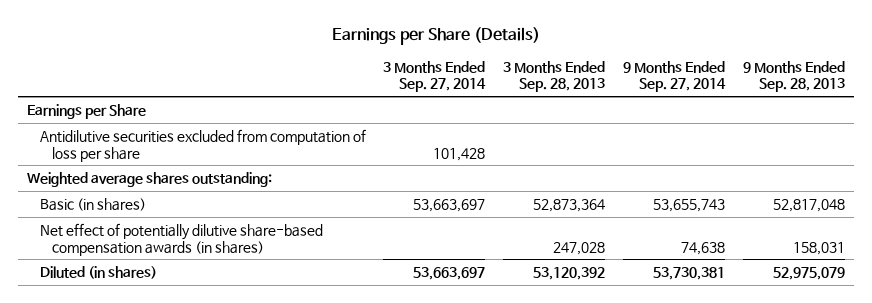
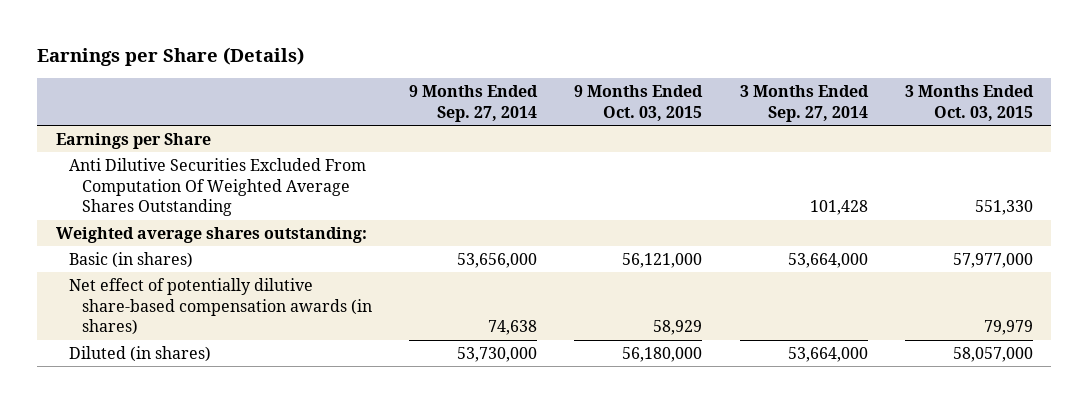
- | 3 Months Ended Sep. 27, 2014 | 3 Months Ended Sep. 28, 2013 | 9 Months Ended Sep. 27, 2014 | 9 Months Ended Sep. 28, 2013
+ | 9 Months Ended Sep. 27, 2014 | 9 Months Ended Oct. 03, 2015 | 3 Months Ended Sep. 27, 2014 | 3 Months Ended Oct. 03, 2015
- Antidilutive securities excluded from computation of loss per share | 101,428 | | |
+ Anti Dilutive Securities Excluded From Computation Of Weighted Average Shares Outstanding | | | 101,428 | 551,330
- Basic (in shares) | 53,663,697 | 52,873,364 | 53,655,743 | 52,817,048
+ Basic (in shares) | 53,656,000 | 56,121,000 | 53,664,000 | 57,977,000
- Diluted (in shares) | 53,663,697 | 53,120,392 | 53,730,381 | 52,975,079
+ Diluted (in shares) | 53,730,000 | 56,180,000 | 53,664,000 | 58,057,000

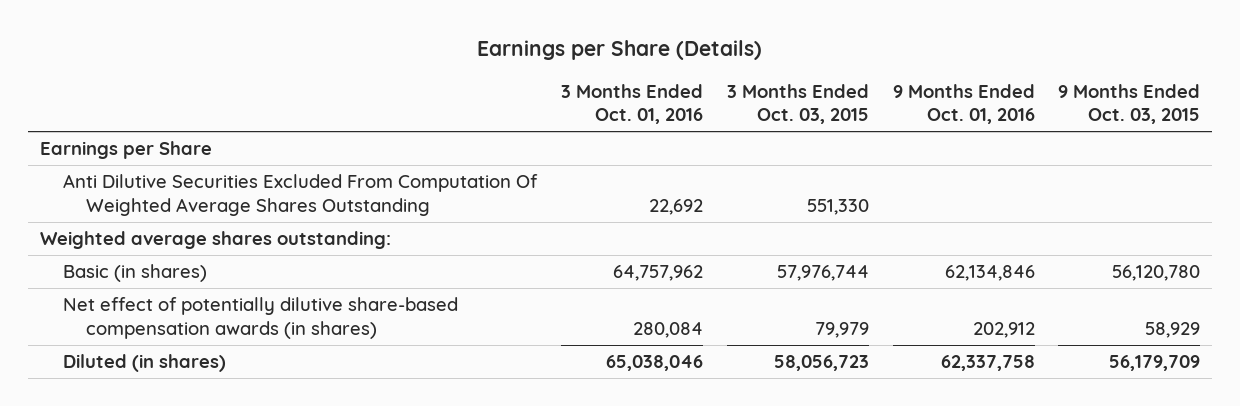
- | 9 Months Ended Sep. 27, 2014 | 9 Months Ended Oct. 03, 2015 | 3 Months Ended Sep. 27, 2014 | 3 Months Ended Oct. 03, 2015
+ | 3 Months Ended Oct. 01, 2016 | 3 Months Ended Oct. 03, 2015 | 9 Months Ended Oct. 01, 2016 | 9 Months Ended Oct. 03, 2015
- Basic (in shares) | 53,656,000 | 56,121,000 | 53,664,000 | 57,977,000
+ Basic (in shares) | 64,757,962 | 57,976,744 | 62,134,846 | 56,120,780
- Diluted (in shares) | 53,730,000 | 56,180,000 | 53,664,000 | 58,057,000
+ Diluted (in shares) | 65,038,046 | 58,056,723 | 62,337,758 | 56,179,709

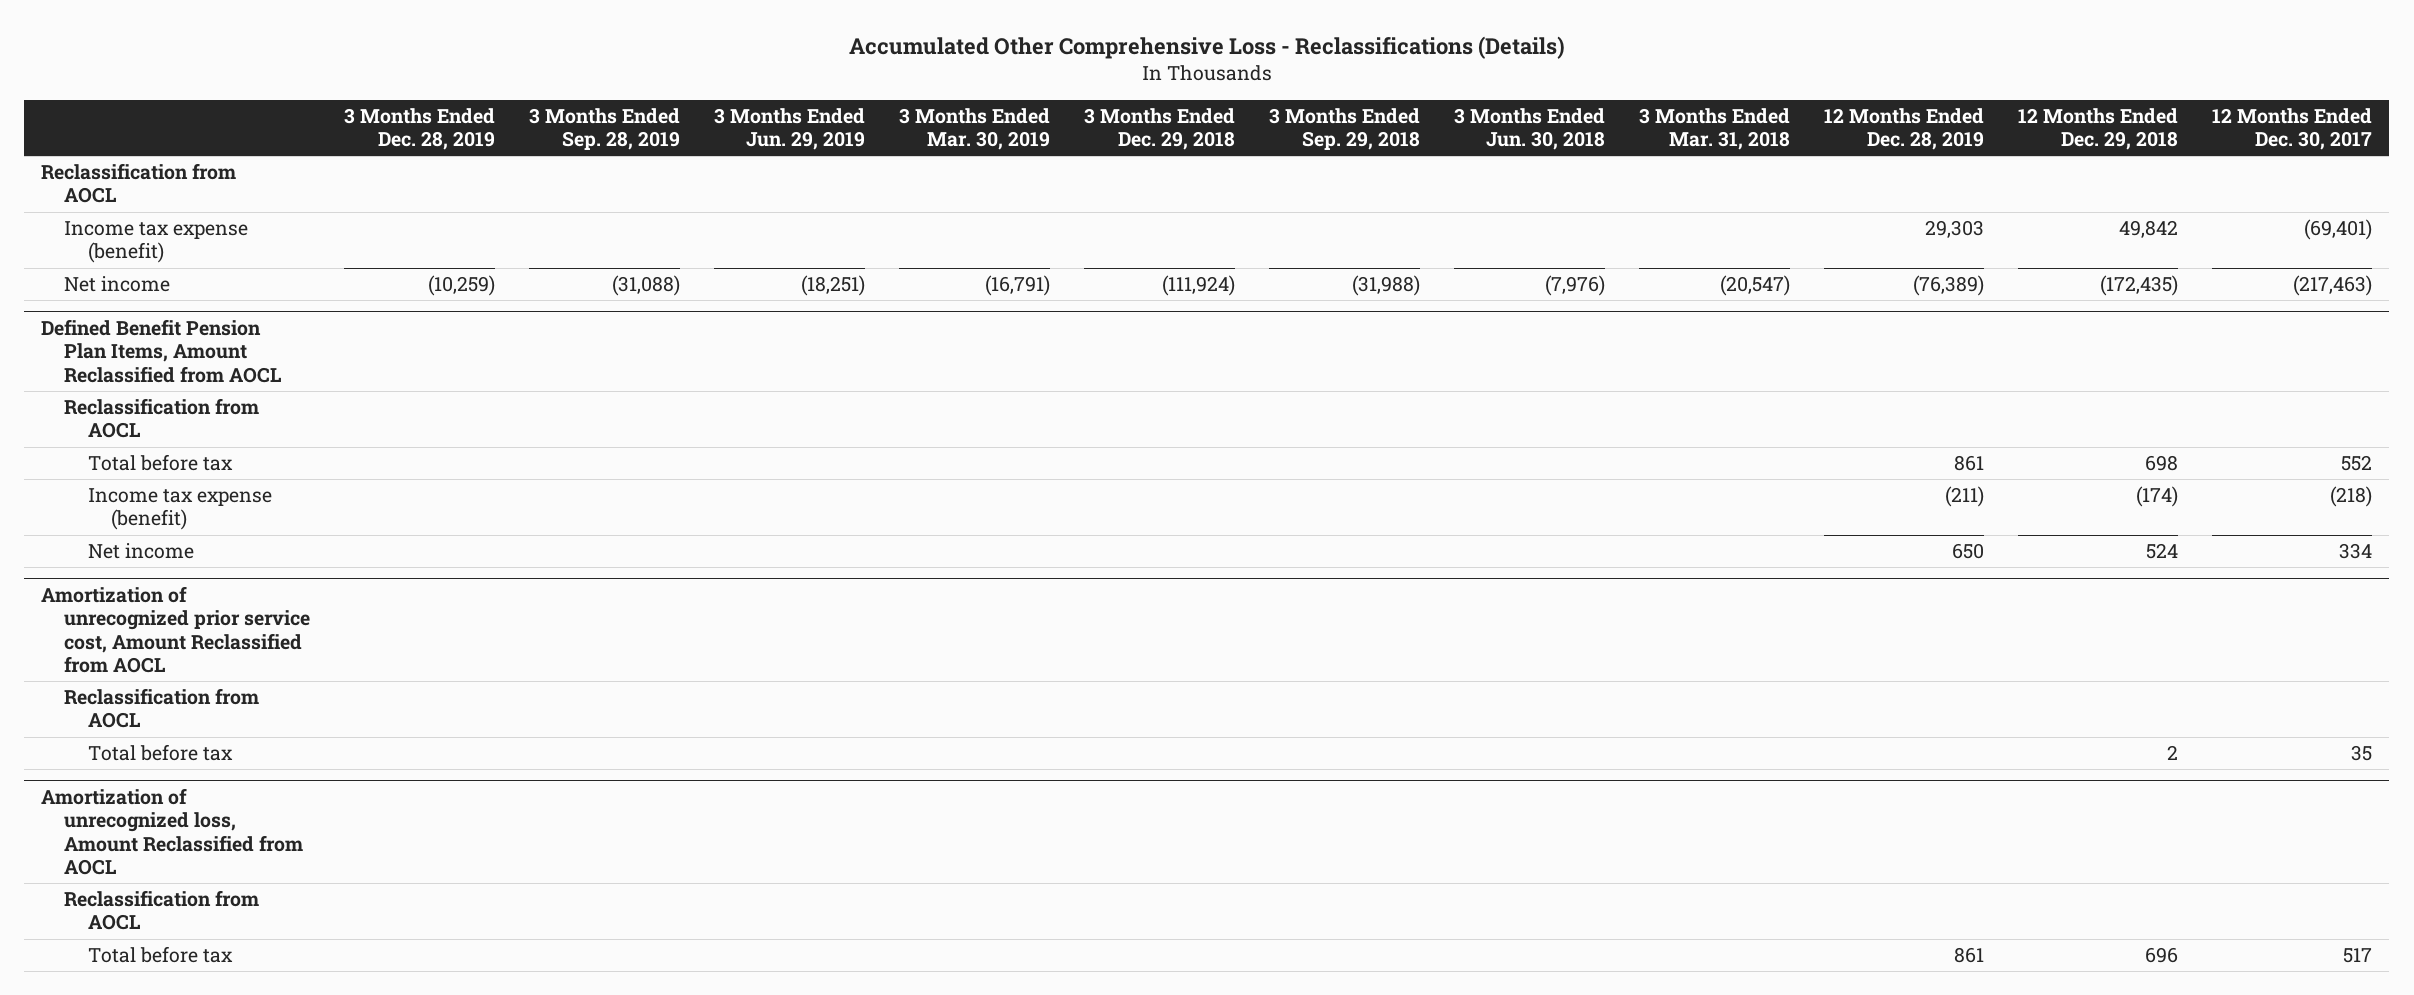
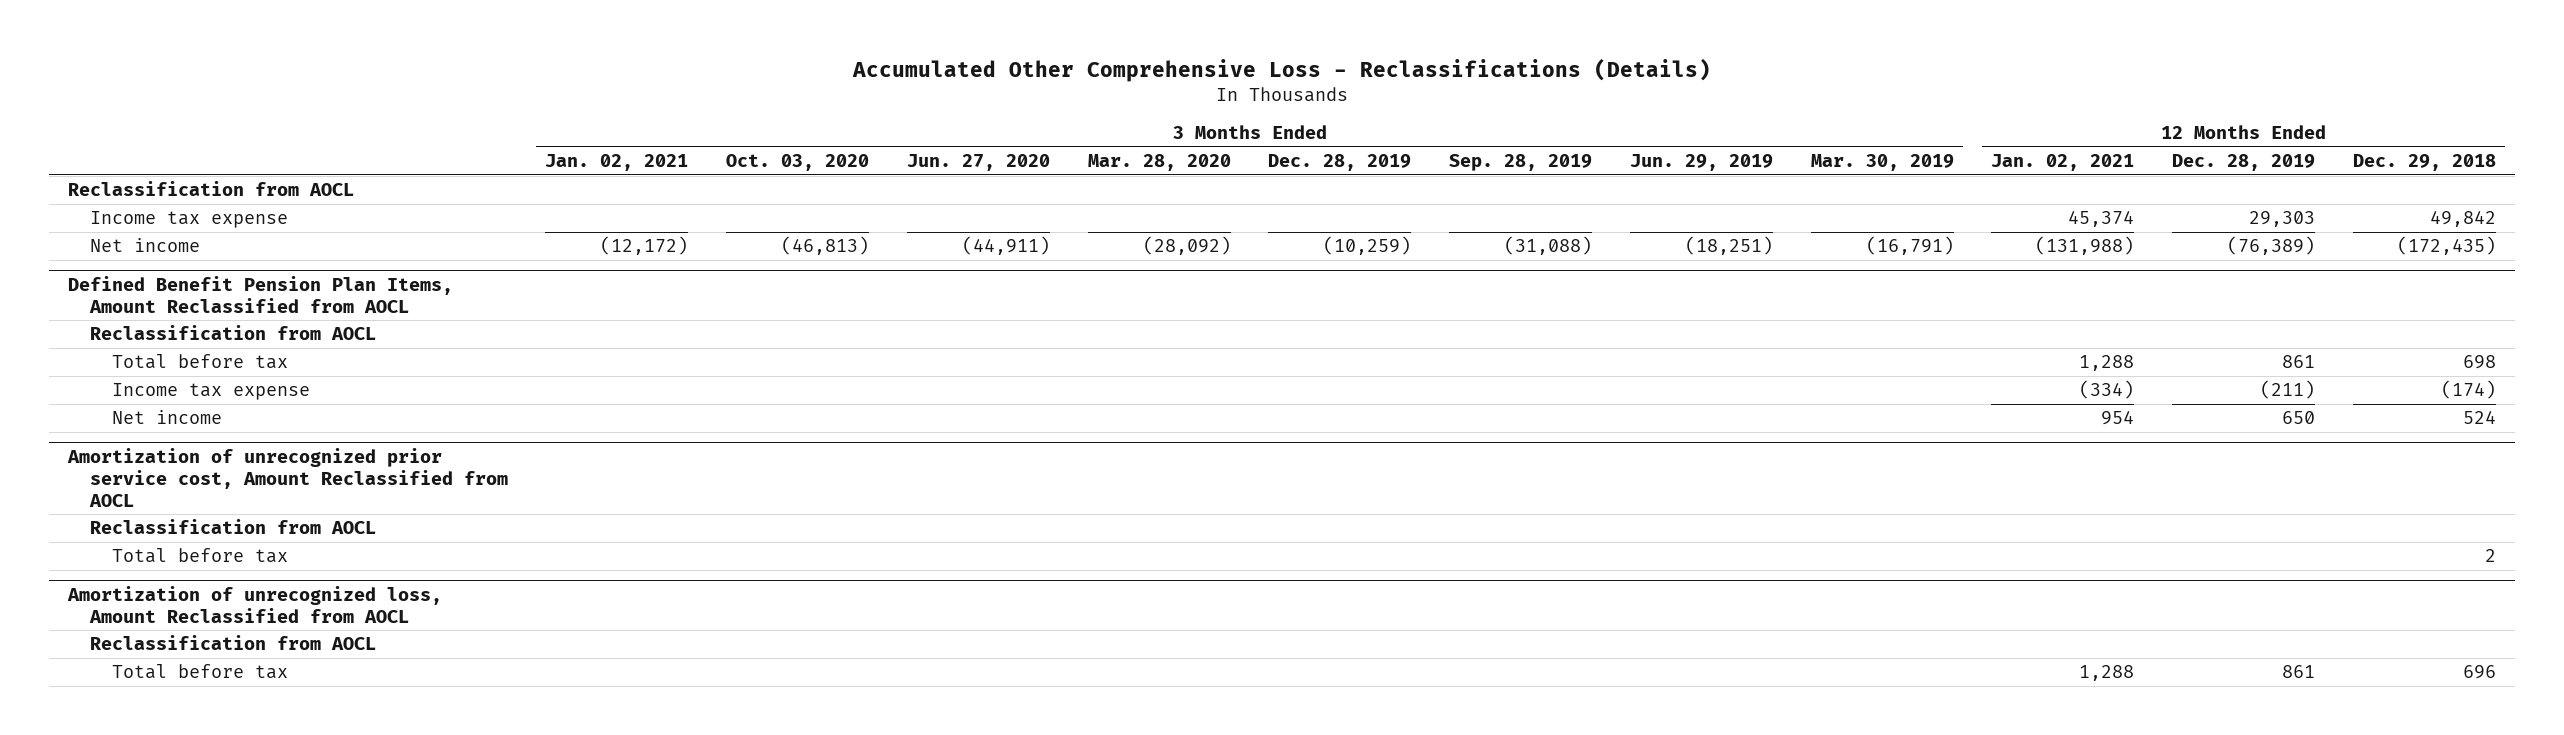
- | 3 Months Ended Dec. 28, 2019 | 3 Months Ended Sep. 28, 2019 | 3 Months Ended Jun. 29, 2019 | 3 Months Ended Mar. 30, 2019 | 3 Months Ended Dec. 29, 2018 | 3 Months Ended Sep. 29, 2018 | 3 Months Ended Jun. 30, 2018 | 3 Months Ended Mar. 31, 2018 | 12 Months Ended Dec. 28, 2019 | 12 Months Ended Dec. 29, 2018 | 12 Months Ended Dec. 30, 2017
+ | 3 Months Ended Jan. 02, 2021 | 3 Months Ended Oct. 03, 2020 | 3 Months Ended Jun. 27, 2020 | 3 Months Ended Mar. 28, 2020 | 3 Months Ended Dec. 28, 2019 | 3 Months Ended Sep. 28, 2019 | 3 Months Ended Jun. 29, 2019 | 3 Months Ended Mar. 30, 2019 | 12 Months Ended Jan. 02, 2021 | 12 Months Ended Dec. 28, 2019 | 12 Months Ended Dec. 29, 2018
- Income tax expense (benefit) | | | | | | | | | 29,303 | 49,842 | (69,401)
+ Income tax expense | | | | | | | | | 45,374 | 29,303 | 49,842
@ Defined Benefit Pension Plan Items, Amount Reclassified from AOCL
- Income tax expense (benefit) | | | | | | | | | (211) | (174) | (218)
+ Income tax expense | | | | | | | | | (334) | (211) | (174)

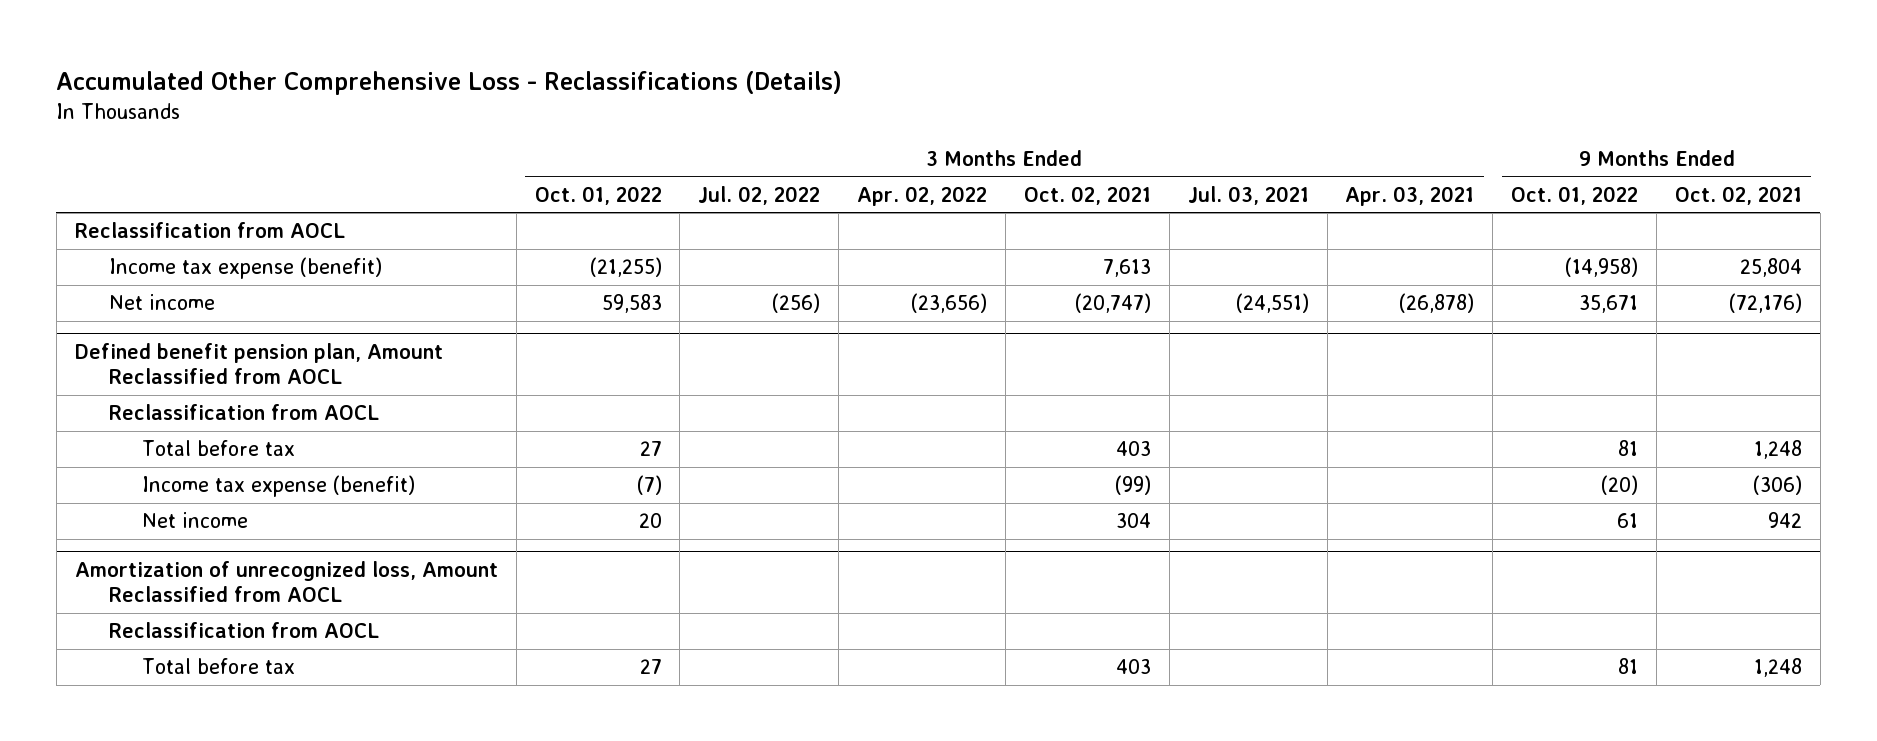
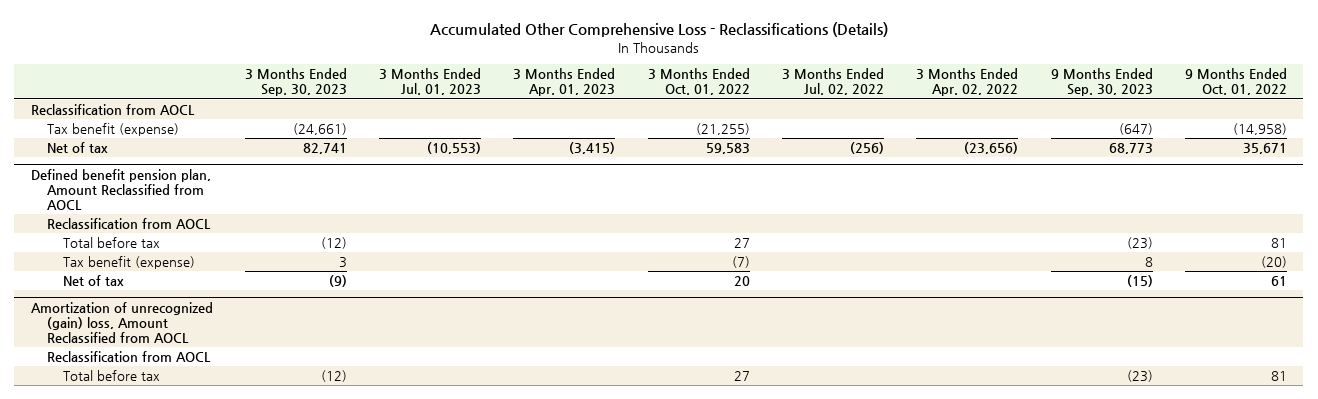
- | 3 Months Ended Oct. 01, 2022 | 3 Months Ended Jul. 02, 2022 | 3 Months Ended Apr. 02, 2022 | 3 Months Ended Oct. 02, 2021 | 3 Months Ended Jul. 03, 2021 | 3 Months Ended Apr. 03, 2021 | 9 Months Ended Oct. 01, 2022 | 9 Months Ended Oct. 02, 2021
+ | 3 Months Ended Sep. 30, 2023 | 3 Months Ended Jul. 01, 2023 | 3 Months Ended Apr. 01, 2023 | 3 Months Ended Oct. 01, 2022 | 3 Months Ended Jul. 02, 2022 | 3 Months Ended Apr. 02, 2022 | 9 Months Ended Sep. 30, 2023 | 9 Months Ended Oct. 01, 2022
- Income tax expense (benefit) | (21,255) | | | 7,613 | | | (14,958) | 25,804
- Net income | 59,583 | (256) | (23,656) | (20,747) | (24,551) | (26,878) | 35,671 | (72,176)
+ Tax benefit (expense) | (24,661) | | | (21,255) | | | (647) | (14,958)
+ Net of tax | 82,741 | (10,553) | (3,415) | 59,583 | (256) | (23,656) | 68,773 | 35,671
@ Defined benefit pension plan, Amount Reclassified from AOCL
- Income tax expense (benefit) | (7) | | | (99) | | | (20) | (306)
- Net income | 20 | | | 304 | | | 61 | 942
- Amortization of unrecognized loss, Amount Reclassified from AOCL
@ Defined benefit pension plan, Amount Reclassified from AOCL
+ Tax benefit (expense) | 3 | | | (7) | | | 8 | (20)
+ Net of tax | (9) | | | 20 | | | (15) | 61
+ Amortization of unrecognized (gain) loss, Amount Reclassified from AOCL

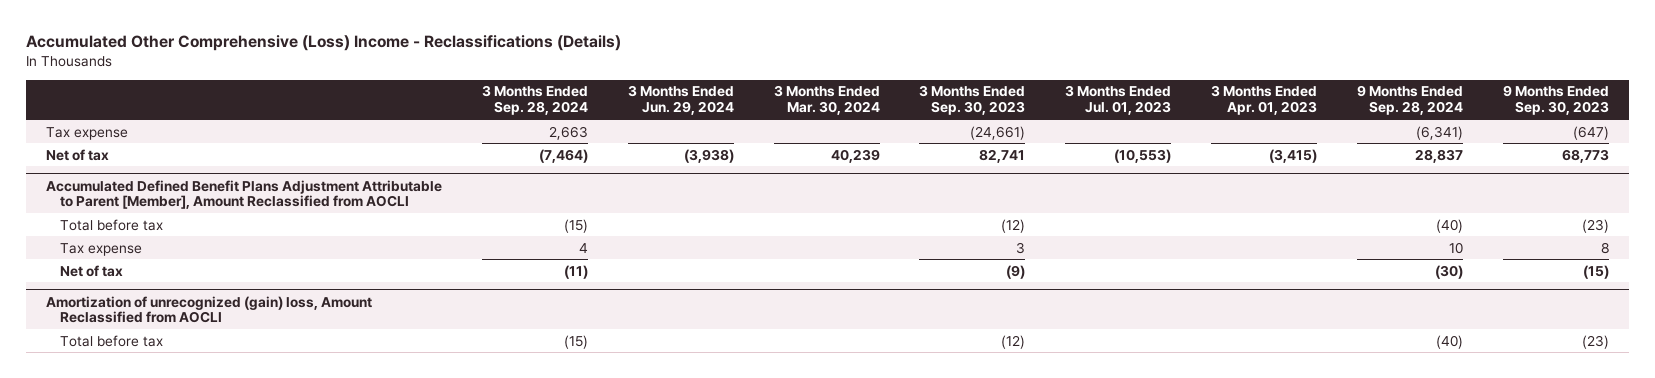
- Accumulated Other Comprehensive Loss - Reclassifications (Details)
+ Accumulated Other Comprehensive (Loss) Income - Reclassifications (Details)
- | 3 Months Ended Sep. 30, 2023 | 3 Months Ended Jul. 01, 2023 | 3 Months Ended Apr. 01, 2023 | 3 Months Ended Oct. 01, 2022 | 3 Months Ended Jul. 02, 2022 | 3 Months Ended Apr. 02, 2022 | 9 Months Ended Sep. 30, 2023 | 9 Months Ended Oct. 01, 2022
+ | 3 Months Ended Sep. 28, 2024 | 3 Months Ended Jun. 29, 2024 | 3 Months Ended Mar. 30, 2024 | 3 Months Ended Sep. 30, 2023 | 3 Months Ended Jul. 01, 2023 | 3 Months Ended Apr. 01, 2023 | 9 Months Ended Sep. 28, 2024 | 9 Months Ended Sep. 30, 2023
- Reclassification from AOCL
- Tax benefit (expense) | (24,661) | | | (21,255) | | | (647) | (14,958)
+ Tax expense | 2,663 | | | (24,661) | | | (6,341) | (647)
- Defined benefit pension plan, Amount Reclassified from AOCL
- Reclassification from AOCL
+ Accumulated Defined Benefit Plans Adjustment Attributable to Parent [Member], Amount Reclassified from AOCLI
- Tax benefit (expense) | 3 | | | (7) | | | 8 | (20)
+ Tax expense | 4 | | | 3 | | | 10 | 8
- Amortization of unrecognized (gain) loss, Amount Reclassified from AOCL
- Reclassification from AOCL
+ Amortization of unrecognized (gain) loss, Amount Reclassified from AOCLI

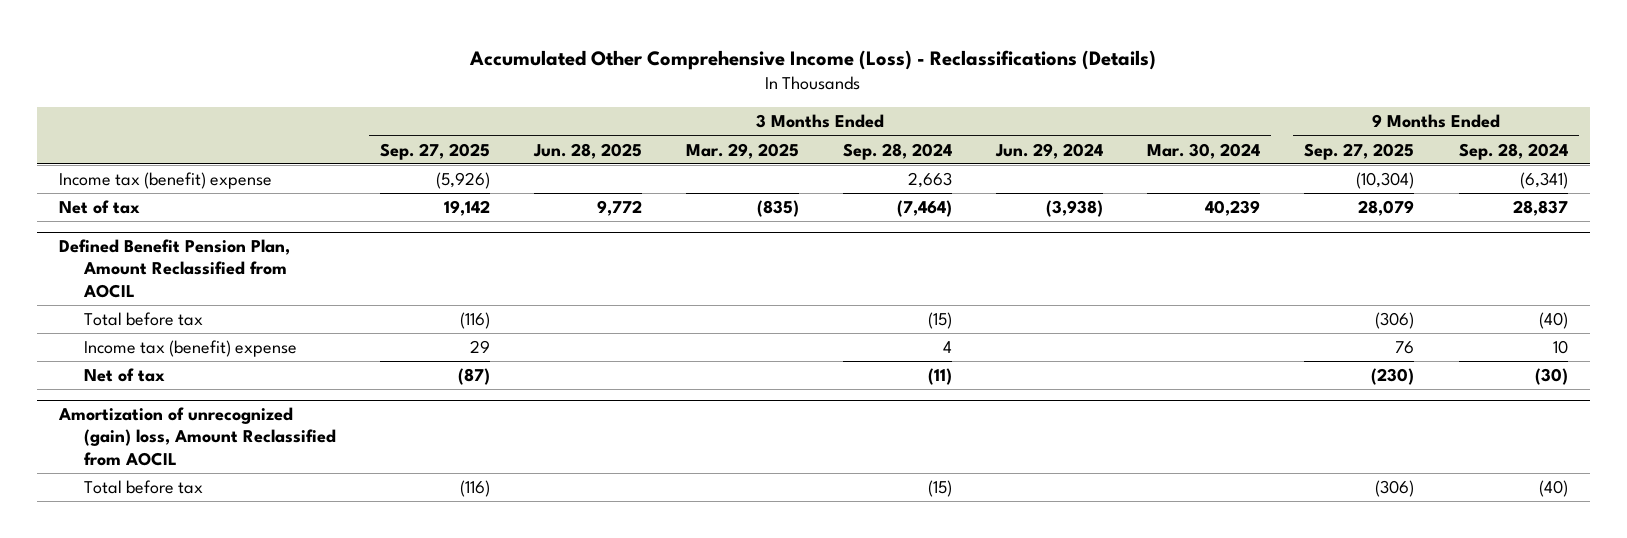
- Accumulated Other Comprehensive (Loss) Income - Reclassifications (Details)
+ Accumulated Other Comprehensive Income (Loss) - Reclassifications (Details)
- | 3 Months Ended Sep. 28, 2024 | 3 Months Ended Jun. 29, 2024 | 3 Months Ended Mar. 30, 2024 | 3 Months Ended Sep. 30, 2023 | 3 Months Ended Jul. 01, 2023 | 3 Months Ended Apr. 01, 2023 | 9 Months Ended Sep. 28, 2024 | 9 Months Ended Sep. 30, 2023
+ | 3 Months Ended Sep. 27, 2025 | 3 Months Ended Jun. 28, 2025 | 3 Months Ended Mar. 29, 2025 | 3 Months Ended Sep. 28, 2024 | 3 Months Ended Jun. 29, 2024 | 3 Months Ended Mar. 30, 2024 | 9 Months Ended Sep. 27, 2025 | 9 Months Ended Sep. 28, 2024
- Tax expense | 2,663 | | | (24,661) | | | (6,341) | (647)
+ Income tax (benefit) expense | (5,926) | | | 2,663 | | | (10,304) | (6,341)
- Accumulated Defined Benefit Plans Adjustment Attributable to Parent [Member], Amount Reclassified from AOCLI
+ Defined Benefit Pension Plan, Amount Reclassified from AOCIL
- Tax expense | 4 | | | 3 | | | 10 | 8
+ Income tax (benefit) expense | 29 | | | 4 | | | 76 | 10
- Amortization of unrecognized (gain) loss, Amount Reclassified from AOCLI
+ Amortization of unrecognized (gain) loss, Amount Reclassified from AOCIL

